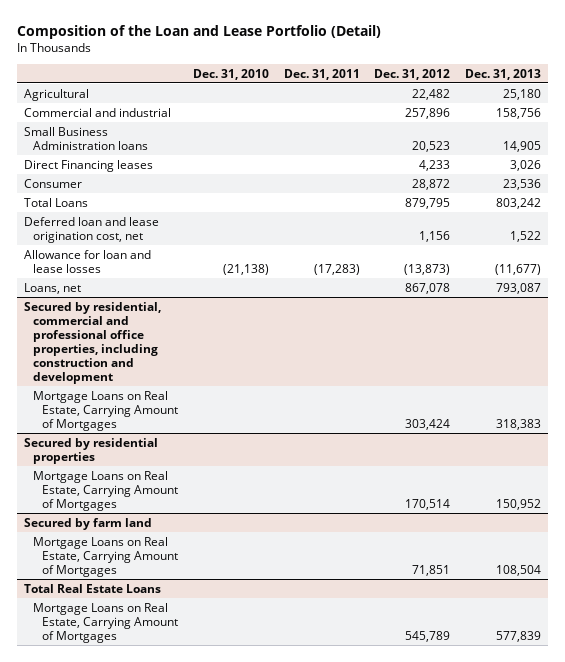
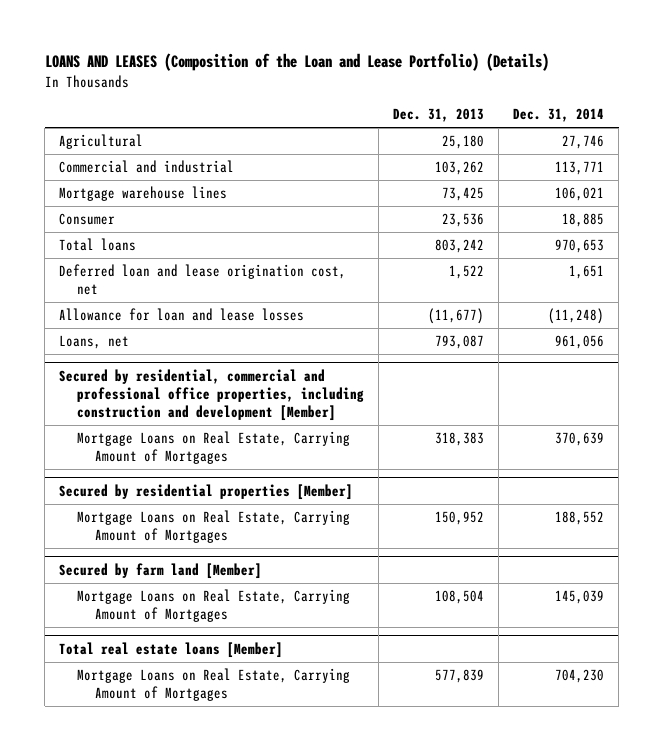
- Composition of the Loan and Lease Portfolio (Detail)
+ LOANS AND LEASES (Composition of the Loan and Lease Portfolio) (Details)
- | Dec. 31, 2010 | Dec. 31, 2011 | Dec. 31, 2012 | Dec. 31, 2013
+ | Dec. 31, 2013 | Dec. 31, 2014
- Commercial and industrial | | | 257,896 | 158,756
- Small Business Administration loans | | | 20,523 | 14,905
- Direct Financing leases | | | 4,233 | 3,026
+ Commercial and industrial | 103,262 | 113,771
+ Mortgage warehouse lines | 73,425 | 106,021
- Total Loans | | | 879,795 | 803,242
+ Total loans | 803,242 | 970,653
- Secured by residential, commercial and professional office properties, including construction and development
+ Secured by residential, commercial and professional office properties, including construction and development [Member]
- Secured by residential properties
+ Secured by residential properties [Member]
- Secured by farm land
+ Secured by farm land [Member]
- Total Real Estate Loans
+ Total real estate loans [Member]

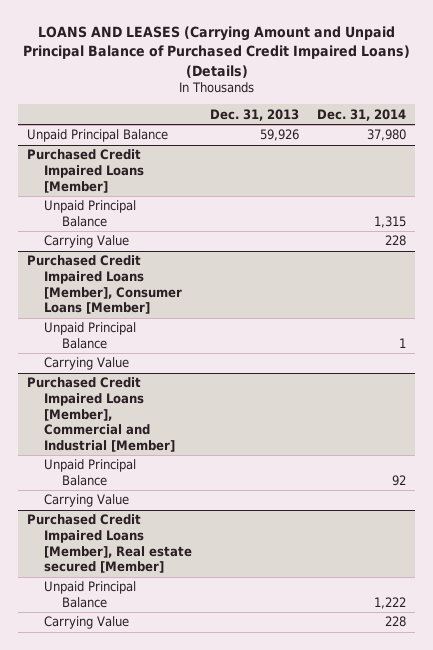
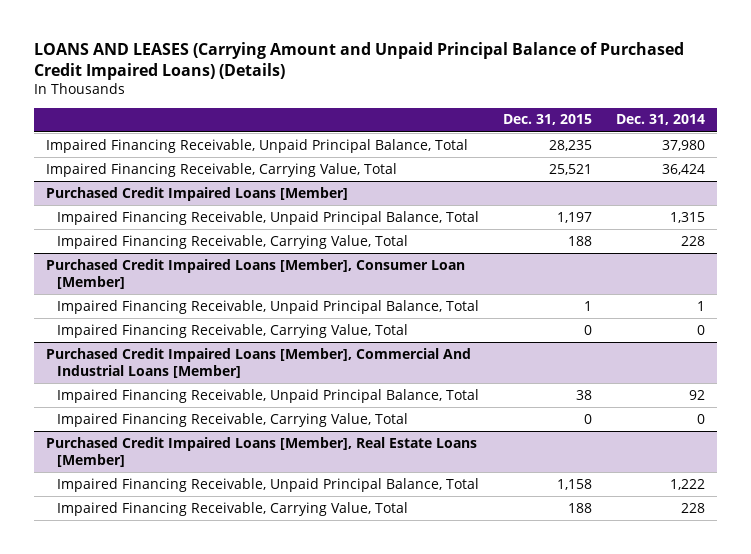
- | Dec. 31, 2013 | Dec. 31, 2014
+ | Dec. 31, 2015 | Dec. 31, 2014
- Unpaid Principal Balance | 59,926 | 37,980
+ Impaired Financing Receivable, Unpaid Principal Balance, Total | 28,235 | 37,980
+ Impaired Financing Receivable, Carrying Value, Total | 25,521 | 36,424
@ Purchased Credit Impaired Loans [Member]
- Unpaid Principal Balance | | 1,315
- Carrying Value | | 228
- Purchased Credit Impaired Loans [Member], Consumer Loans [Member]
- Unpaid Principal Balance | | 1
- Carrying Value
- Purchased Credit Impaired Loans [Member], Commercial and Industrial [Member]
- Unpaid Principal Balance | | 92
- Carrying Value
- Purchased Credit Impaired Loans [Member], Real estate secured [Member]
- Unpaid Principal Balance | | 1,222
- Carrying Value | | 228
@ Purchased Credit Impaired Loans [Member]
+ Impaired Financing Receivable, Unpaid Principal Balance, Total | 1,197 | 1,315
+ Impaired Financing Receivable, Carrying Value, Total | 188 | 228
+ Purchased Credit Impaired Loans [Member], Consumer Loan [Member]
+ Impaired Financing Receivable, Unpaid Principal Balance, Total | 1 | 1
+ Impaired Financing Receivable, Carrying Value, Total | 0 | 0
+ Purchased Credit Impaired Loans [Member], Commercial And Industrial Loans [Member]
+ Impaired Financing Receivable, Unpaid Principal Balance, Total | 38 | 92
+ Impaired Financing Receivable, Carrying Value, Total | 0 | 0
+ Purchased Credit Impaired Loans [Member], Real Estate Loans [Member]
+ Impaired Financing Receivable, Unpaid Principal Balance, Total | 1,158 | 1,222
+ Impaired Financing Receivable, Carrying Value, Total | 188 | 228

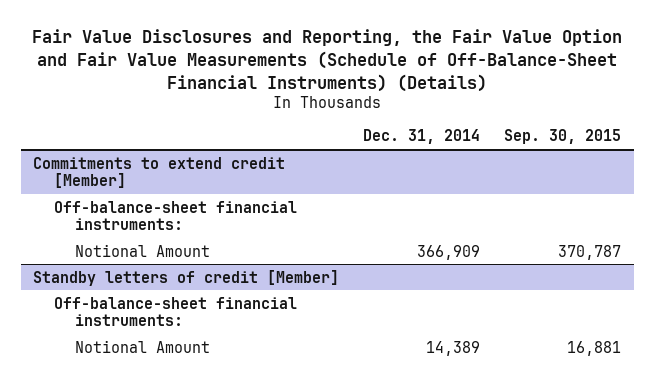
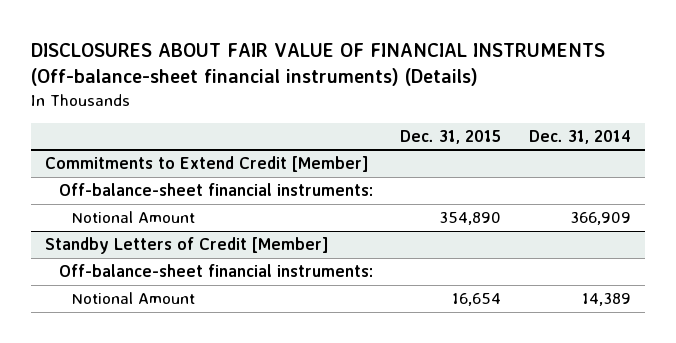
- Fair Value Disclosures and Reporting, the Fair Value Option and Fair Value Measurements (Schedule of Off-Balance-Sheet Financial Instruments) (Details)
+ DISCLOSURES ABOUT FAIR VALUE OF FINANCIAL INSTRUMENTS (Off-balance-sheet financial instruments) (Details)
- | Dec. 31, 2014 | Sep. 30, 2015
+ | Dec. 31, 2015 | Dec. 31, 2014
- Commitments to extend credit [Member]
+ Commitments to Extend Credit [Member]
- Standby letters of credit [Member]
+ Standby Letters of Credit [Member]

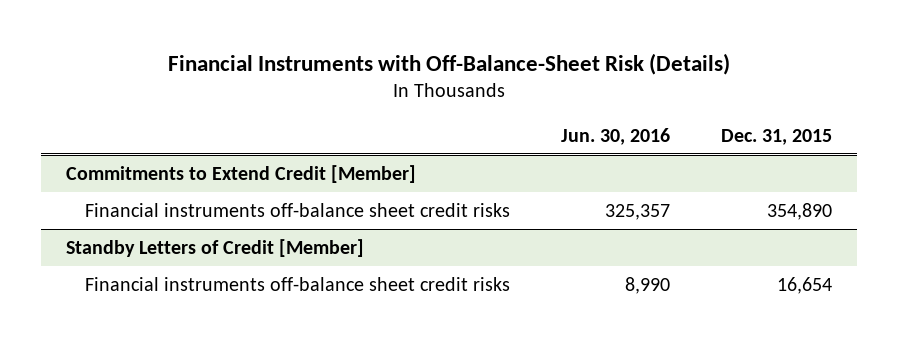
- DISCLOSURES ABOUT FAIR VALUE OF FINANCIAL INSTRUMENTS (Off-balance-sheet financial instruments) (Details)
+ Financial Instruments with Off-Balance-Sheet Risk (Details)
- | Dec. 31, 2015 | Dec. 31, 2014
+ | Jun. 30, 2016 | Dec. 31, 2015
@ Commitments to Extend Credit [Member]
- Off-balance-sheet financial instruments:
- Notional Amount | 354,890 | 366,909
+ Financial instruments off-balance sheet credit risks | 325,357 | 354,890
@ Standby Letters of Credit [Member]
- Off-balance-sheet financial instruments:
- Notional Amount | 16,654 | 14,389
+ Financial instruments off-balance sheet credit risks | 8,990 | 16,654

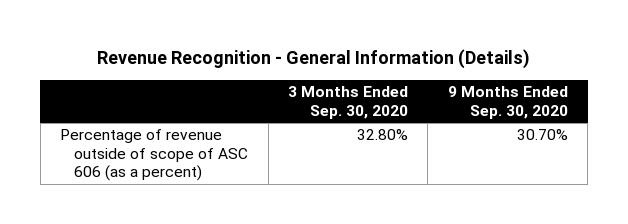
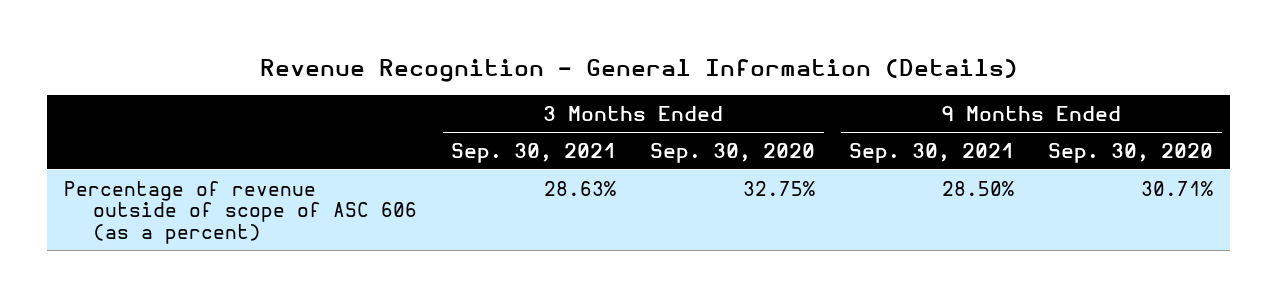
- | 3 Months Ended Sep. 30, 2020 | 9 Months Ended Sep. 30, 2020
+ | 3 Months Ended Sep. 30, 2021 | 3 Months Ended Sep. 30, 2020 | 9 Months Ended Sep. 30, 2021 | 9 Months Ended Sep. 30, 2020
- Percentage of revenue outside of scope of ASC 606 (as a percent) | 32.80% | 30.70%
+ Percentage of revenue outside of scope of ASC 606 (as a percent) | 28.63% | 32.75% | 28.50% | 30.71%

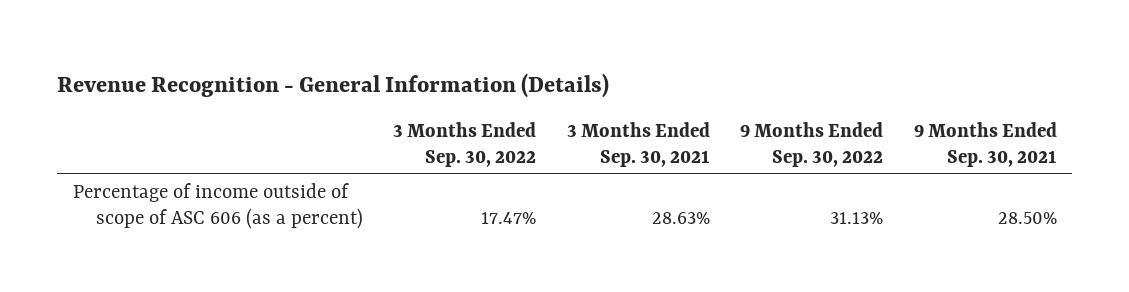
- | 3 Months Ended Sep. 30, 2021 | 3 Months Ended Sep. 30, 2020 | 9 Months Ended Sep. 30, 2021 | 9 Months Ended Sep. 30, 2020
+ | 3 Months Ended Sep. 30, 2022 | 3 Months Ended Sep. 30, 2021 | 9 Months Ended Sep. 30, 2022 | 9 Months Ended Sep. 30, 2021
- Percentage of revenue outside of scope of ASC 606 (as a percent) | 28.63% | 32.75% | 28.50% | 30.71%
+ Percentage of income outside of scope of ASC 606 (as a percent) | 17.47% | 28.63% | 31.13% | 28.50%

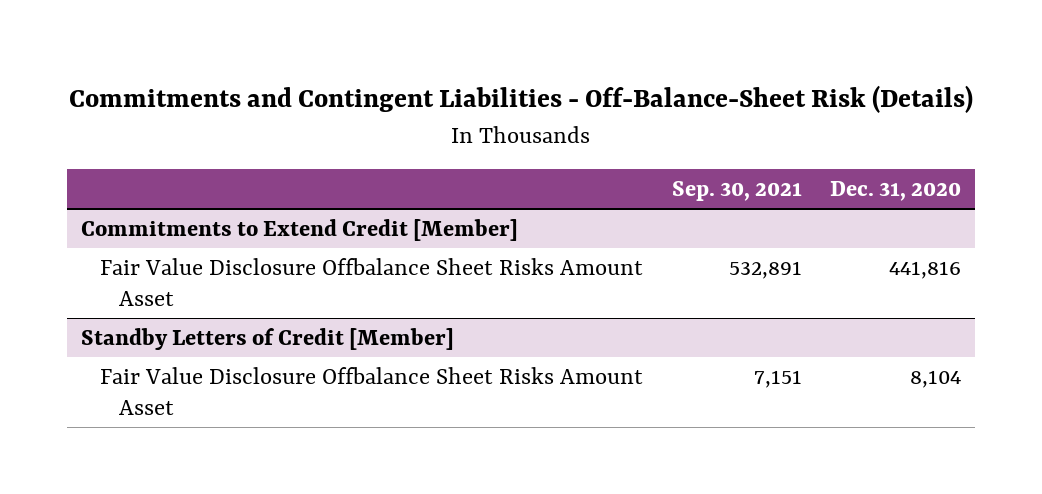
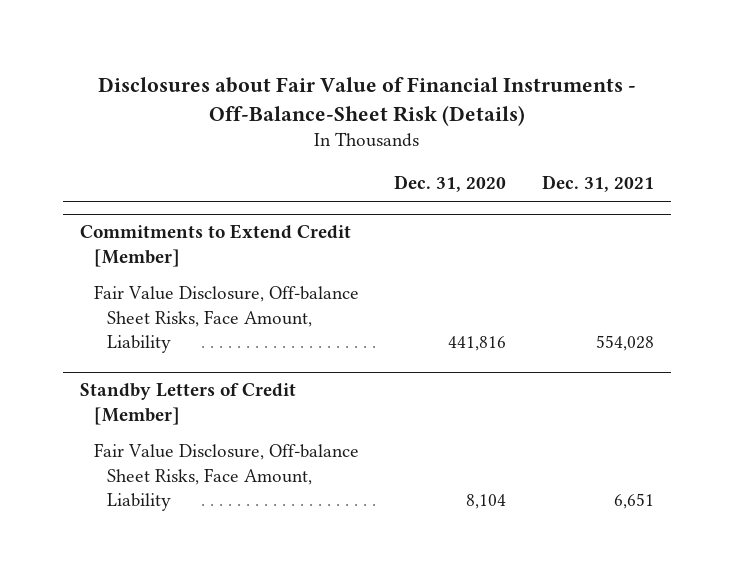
- Commitments and Contingent Liabilities - Off-Balance-Sheet Risk (Details)
+ Disclosures about Fair Value of Financial Instruments - Off-Balance-Sheet Risk (Details)
- | Sep. 30, 2021 | Dec. 31, 2020
+ | Dec. 31, 2020 | Dec. 31, 2021
@ Commitments to Extend Credit [Member]
- Fair Value Disclosure Offbalance Sheet Risks Amount Asset | 532,891 | 441,816
+ Fair Value Disclosure, Off-balance Sheet Risks, Face Amount, Liability | 441,816 | 554,028
@ Standby Letters of Credit [Member]
- Fair Value Disclosure Offbalance Sheet Risks Amount Asset | 7,151 | 8,104
+ Fair Value Disclosure, Off-balance Sheet Risks, Face Amount, Liability | 8,104 | 6,651

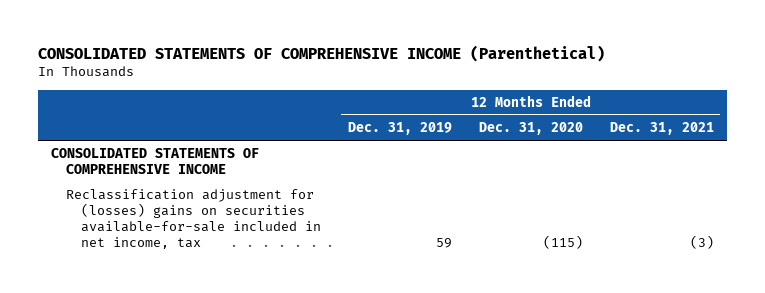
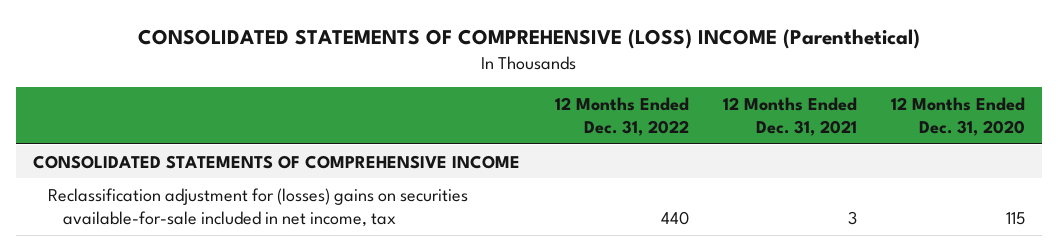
- CONSOLIDATED STATEMENTS OF COMPREHENSIVE INCOME (Parenthetical)
+ CONSOLIDATED STATEMENTS OF COMPREHENSIVE (LOSS) INCOME (Parenthetical)
- | 12 Months Ended Dec. 31, 2019 | 12 Months Ended Dec. 31, 2020 | 12 Months Ended Dec. 31, 2021
+ | 12 Months Ended Dec. 31, 2022 | 12 Months Ended Dec. 31, 2021 | 12 Months Ended Dec. 31, 2020
- Reclassification adjustment for (losses) gains on securities available-for-sale included in net income, tax | 59 | (115) | (3)
+ Reclassification adjustment for (losses) gains on securities available-for-sale included in net income, tax | 440 | 3 | 115

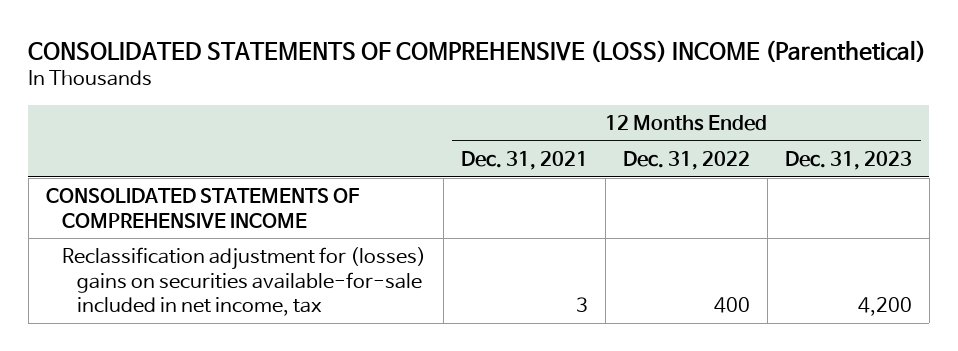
- | 12 Months Ended Dec. 31, 2022 | 12 Months Ended Dec. 31, 2021 | 12 Months Ended Dec. 31, 2020
+ | 12 Months Ended Dec. 31, 2021 | 12 Months Ended Dec. 31, 2022 | 12 Months Ended Dec. 31, 2023
- Reclassification adjustment for (losses) gains on securities available-for-sale included in net income, tax | 440 | 3 | 115
+ Reclassification adjustment for (losses) gains on securities available-for-sale included in net income, tax | 3 | 400 | 4,200

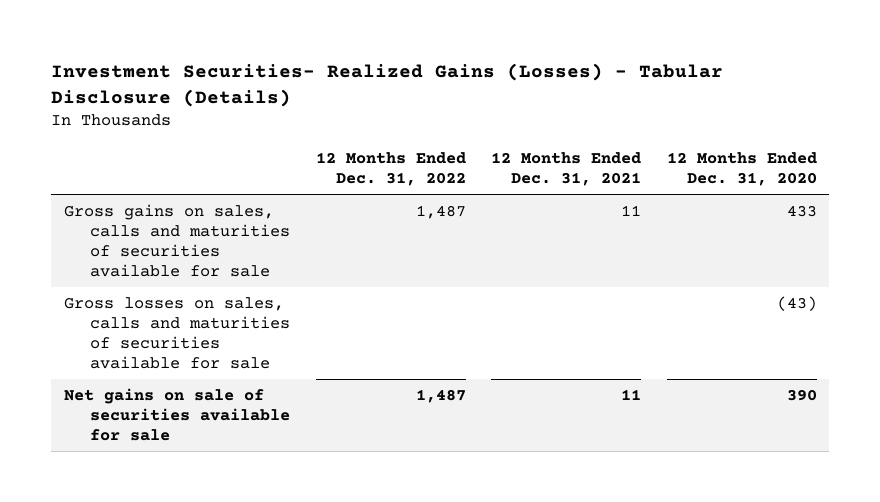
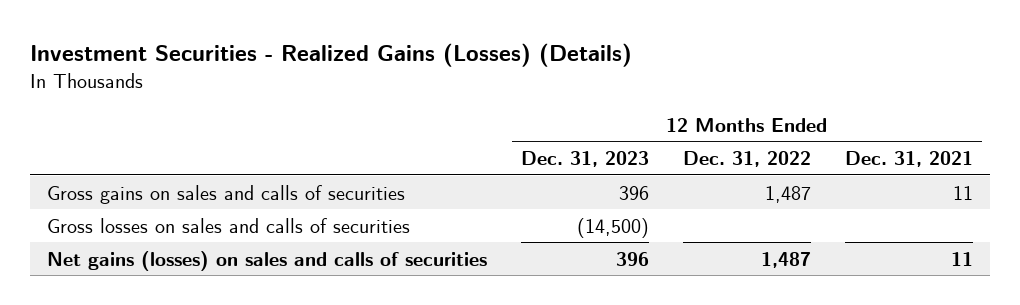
- Investment Securities- Realized Gains (Losses) - Tabular Disclosure (Details)
+ Investment Securities - Realized Gains (Losses) (Details)
- | 12 Months Ended Dec. 31, 2022 | 12 Months Ended Dec. 31, 2021 | 12 Months Ended Dec. 31, 2020
+ | 12 Months Ended Dec. 31, 2023 | 12 Months Ended Dec. 31, 2022 | 12 Months Ended Dec. 31, 2021
- Gross gains on sales, calls and maturities of securities available for sale | 1,487 | 11 | 433
- Gross losses on sales, calls and maturities of securities available for sale | | | (43)
- Net gains on sale of securities available for sale | 1,487 | 11 | 390
+ Gross gains on sales and calls of securities | 396 | 1,487 | 11
+ Gross losses on sales and calls of securities | (14,500) | |
+ Net gains (losses) on sales and calls of securities | 396 | 1,487 | 11

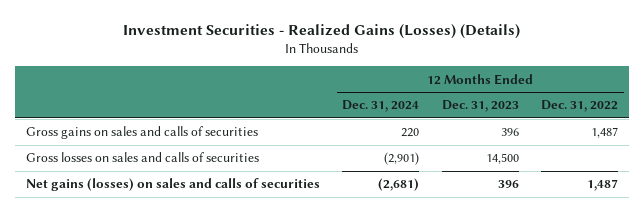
- | 12 Months Ended Dec. 31, 2023 | 12 Months Ended Dec. 31, 2022 | 12 Months Ended Dec. 31, 2021
+ | 12 Months Ended Dec. 31, 2024 | 12 Months Ended Dec. 31, 2023 | 12 Months Ended Dec. 31, 2022
- Gross losses on sales and calls of securities | (14,500) | |
+ Gross losses on sales and calls of securities | (2,901) | 14,500 |

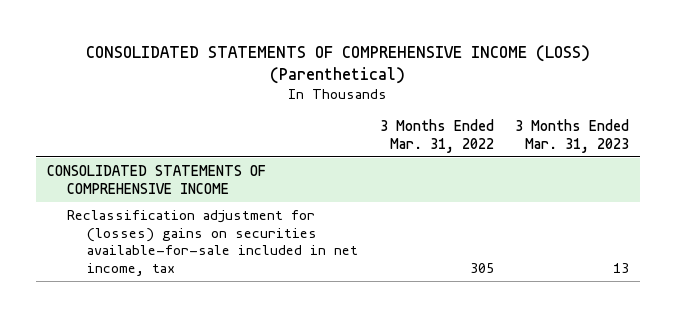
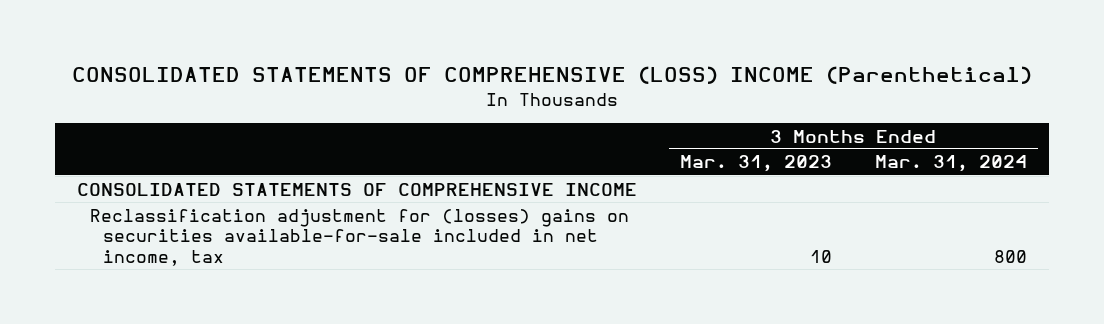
- CONSOLIDATED STATEMENTS OF COMPREHENSIVE INCOME (LOSS) (Parenthetical)
+ CONSOLIDATED STATEMENTS OF COMPREHENSIVE (LOSS) INCOME (Parenthetical)
- | 3 Months Ended Mar. 31, 2022 | 3 Months Ended Mar. 31, 2023
+ | 3 Months Ended Mar. 31, 2023 | 3 Months Ended Mar. 31, 2024
- Reclassification adjustment for (losses) gains on securities available-for-sale included in net income, tax | 305 | 13
+ Reclassification adjustment for (losses) gains on securities available-for-sale included in net income, tax | 10 | 800

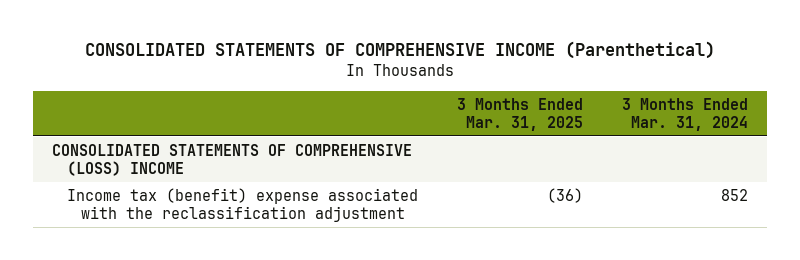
- CONSOLIDATED STATEMENTS OF COMPREHENSIVE (LOSS) INCOME (Parenthetical)
+ CONSOLIDATED STATEMENTS OF COMPREHENSIVE INCOME (Parenthetical)
- | 3 Months Ended Mar. 31, 2023 | 3 Months Ended Mar. 31, 2024
+ | 3 Months Ended Mar. 31, 2025 | 3 Months Ended Mar. 31, 2024
- CONSOLIDATED STATEMENTS OF COMPREHENSIVE INCOME
- Reclassification adjustment for (losses) gains on securities available-for-sale included in net income, tax | 10 | 800
+ CONSOLIDATED STATEMENTS OF COMPREHENSIVE (LOSS) INCOME
+ Income tax (benefit) expense associated with the reclassification adjustment | (36) | 852

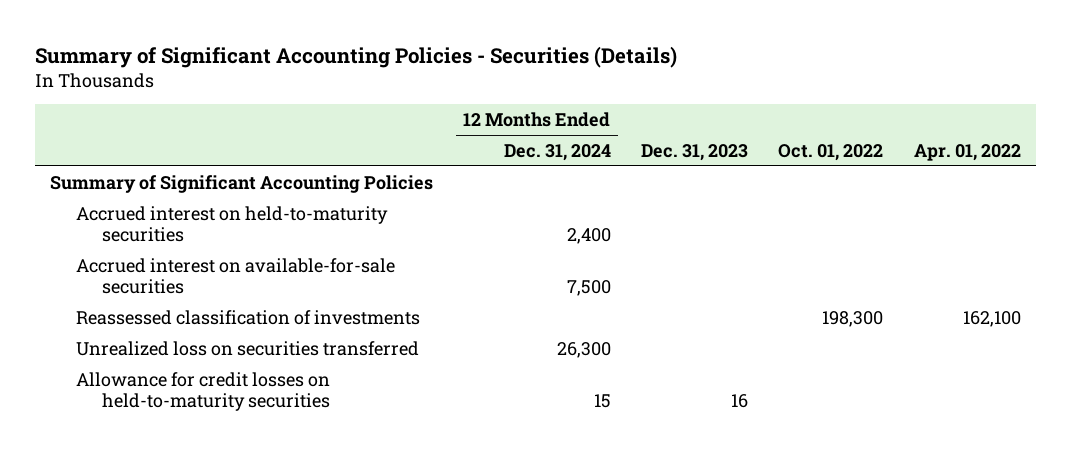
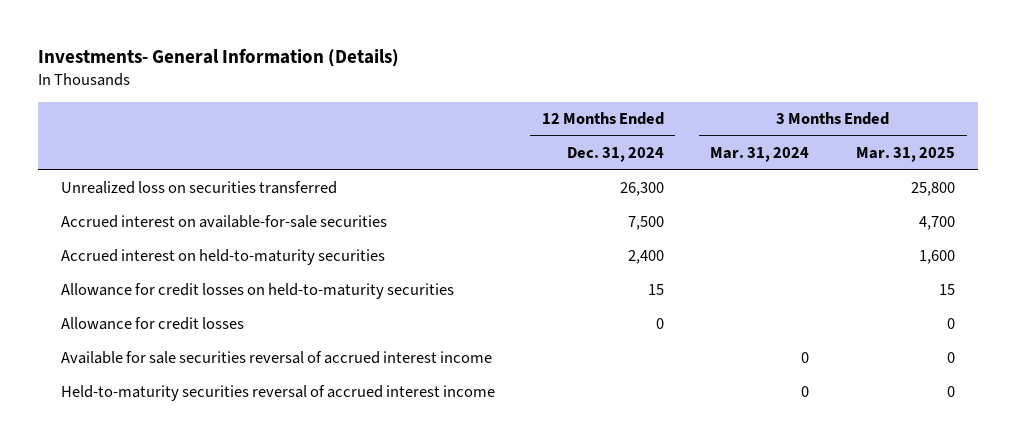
- Summary of Significant Accounting Policies - Securities (Details)
+ Investments- General Information (Details)
- | 12 Months Ended Dec. 31, 2024 | Dec. 31, 2023 | Oct. 01, 2022 | Apr. 01, 2022
+ | 12 Months Ended Dec. 31, 2024 | 3 Months Ended Mar. 31, 2024 | 3 Months Ended Mar. 31, 2025
- Summary of Significant Accounting Policies
- Reassessed classification of investments | | | 198,300 | 162,100
moved down: Accrued interest on available-for-sale securities | 7,500 | | 4,700
moved down: Accrued interest on held-to-maturity securities | 2,400 | | 1,600
+ Allowance for credit losses | 0 | | 0
+ Available for sale securities reversal of accrued interest income | | 0 | 0
+ Held-to-maturity securities reversal of accrued interest income | | 0 | 0

